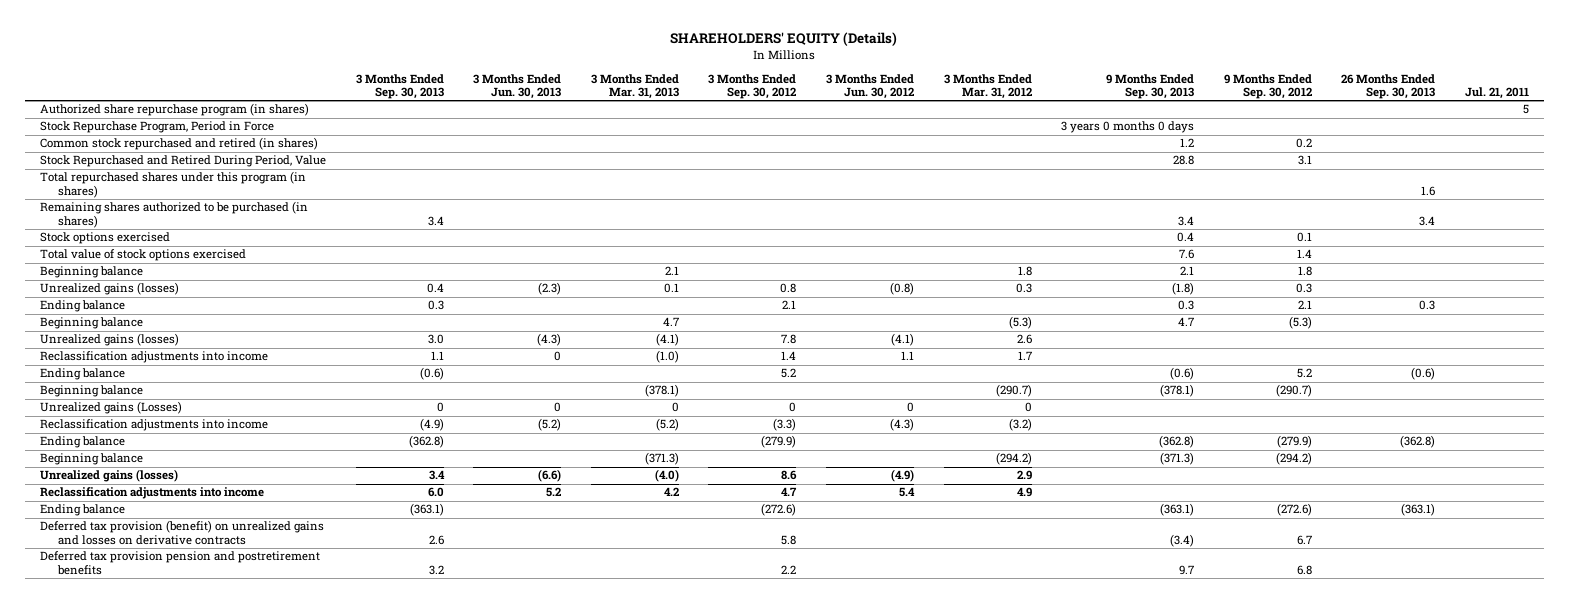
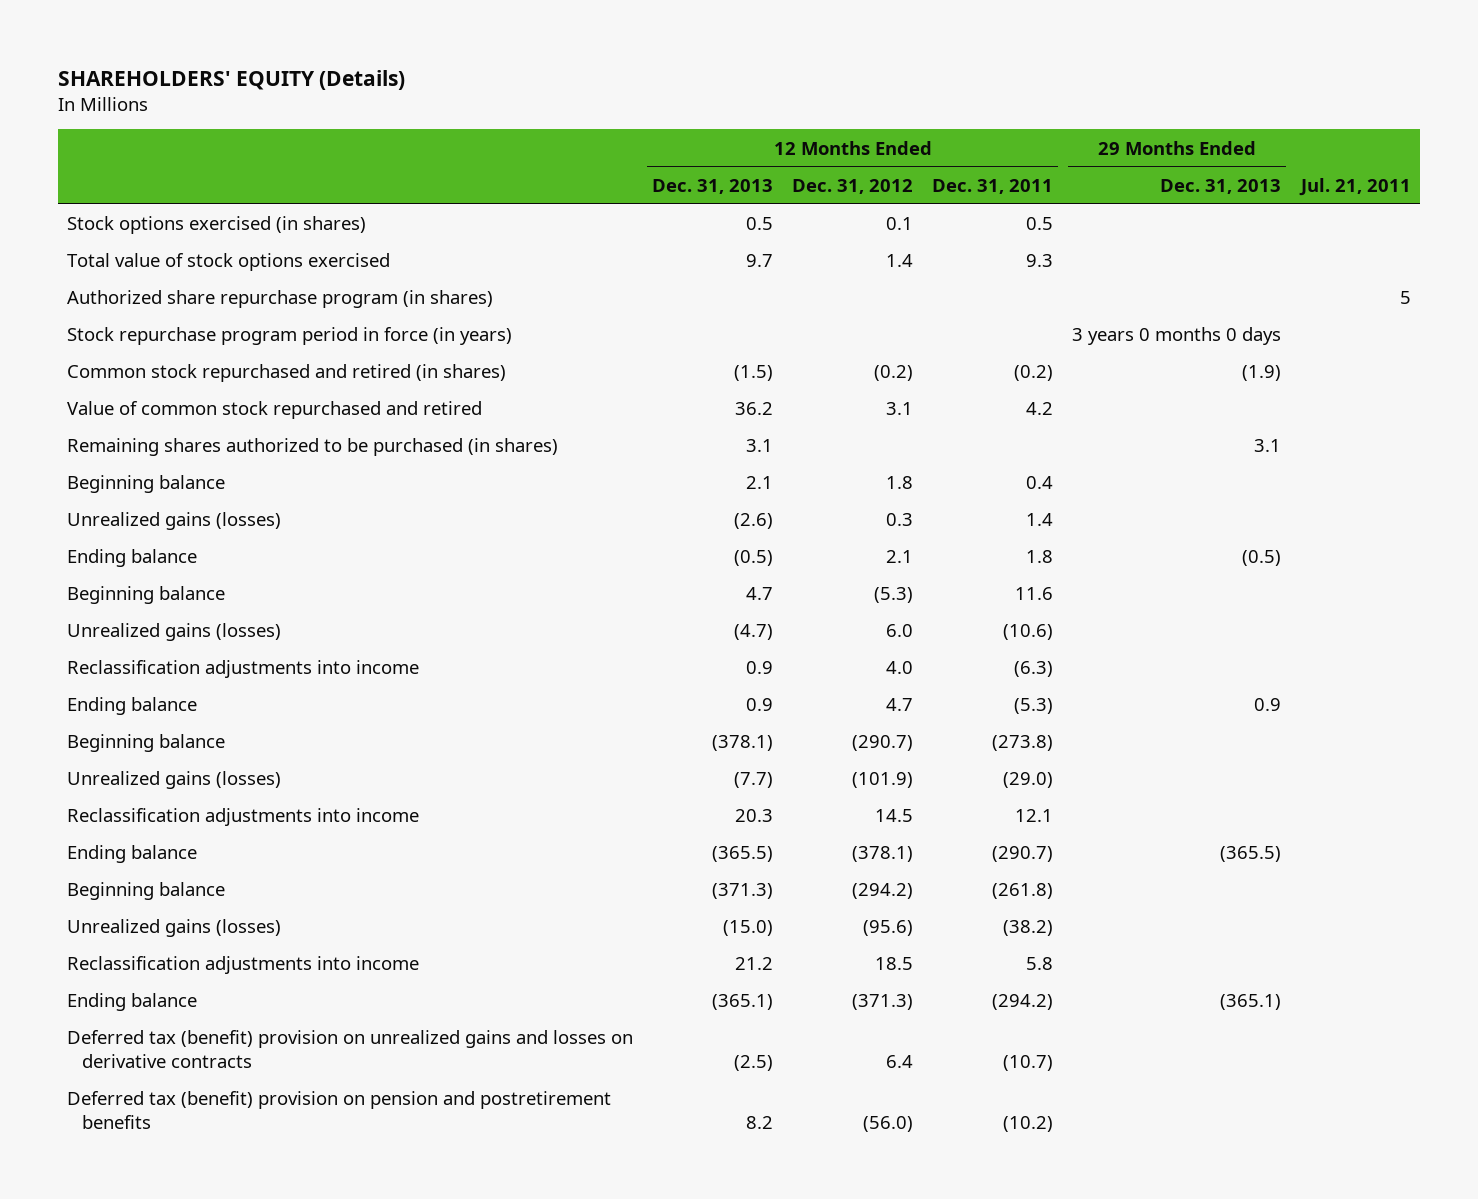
- | 3 Months Ended Sep. 30, 2013 | 3 Months Ended Jun. 30, 2013 | 3 Months Ended Mar. 31, 2013 | 3 Months Ended Sep. 30, 2012 | 3 Months Ended Jun. 30, 2012 | 3 Months Ended Mar. 31, 2012 | 9 Months Ended Sep. 30, 2013 | 9 Months Ended Sep. 30, 2012 | 26 Months Ended Sep. 30, 2013 | Jul. 21, 2011
+ | 12 Months Ended Dec. 31, 2013 | 12 Months Ended Dec. 31, 2012 | 12 Months Ended Dec. 31, 2011 | 29 Months Ended Dec. 31, 2013 | Jul. 21, 2011
+ Stock options exercised (in shares) | 0.5 | 0.1 | 0.5 | |
moved up: Total value of stock options exercised | 9.7 | 1.4 | 9.3 | |
- Stock Repurchase Program, Period in Force | | | | | | | 3 years 0 months 0 days | | |
+ Stock repurchase program period in force (in years) | | | | 3 years 0 months 0 days |
- Stock Repurchased and Retired During Period, Value | | | | | | | 28.8 | 3.1 | |
- Total repurchased shares under this program (in shares) | | | | | | | | | 1.6 |
+ Value of common stock repurchased and retired | 36.2 | 3.1 | 4.2 | |
- Stock options exercised | | | | | | | 0.4 | 0.1 | |
- Unrealized gains (Losses) | 0 | 0 | 0 | 0 | 0 | 0 | | | |
+ Unrealized gains (losses) | (7.7) | (101.9) | (29.0) | |
- Deferred tax provision (benefit) on unrealized gains and losses on derivative contracts | 2.6 | | | 5.8 | | | (3.4) | 6.7 | |
- Deferred tax provision pension and postretirement benefits | 3.2 | | | 2.2 | | | 9.7 | 6.8 | |
+ Deferred tax (benefit) provision on unrealized gains and losses on derivative contracts | (2.5) | 6.4 | (10.7) | |
+ Deferred tax (benefit) provision on pension and postretirement benefits | 8.2 | (56.0) | (10.2) | |

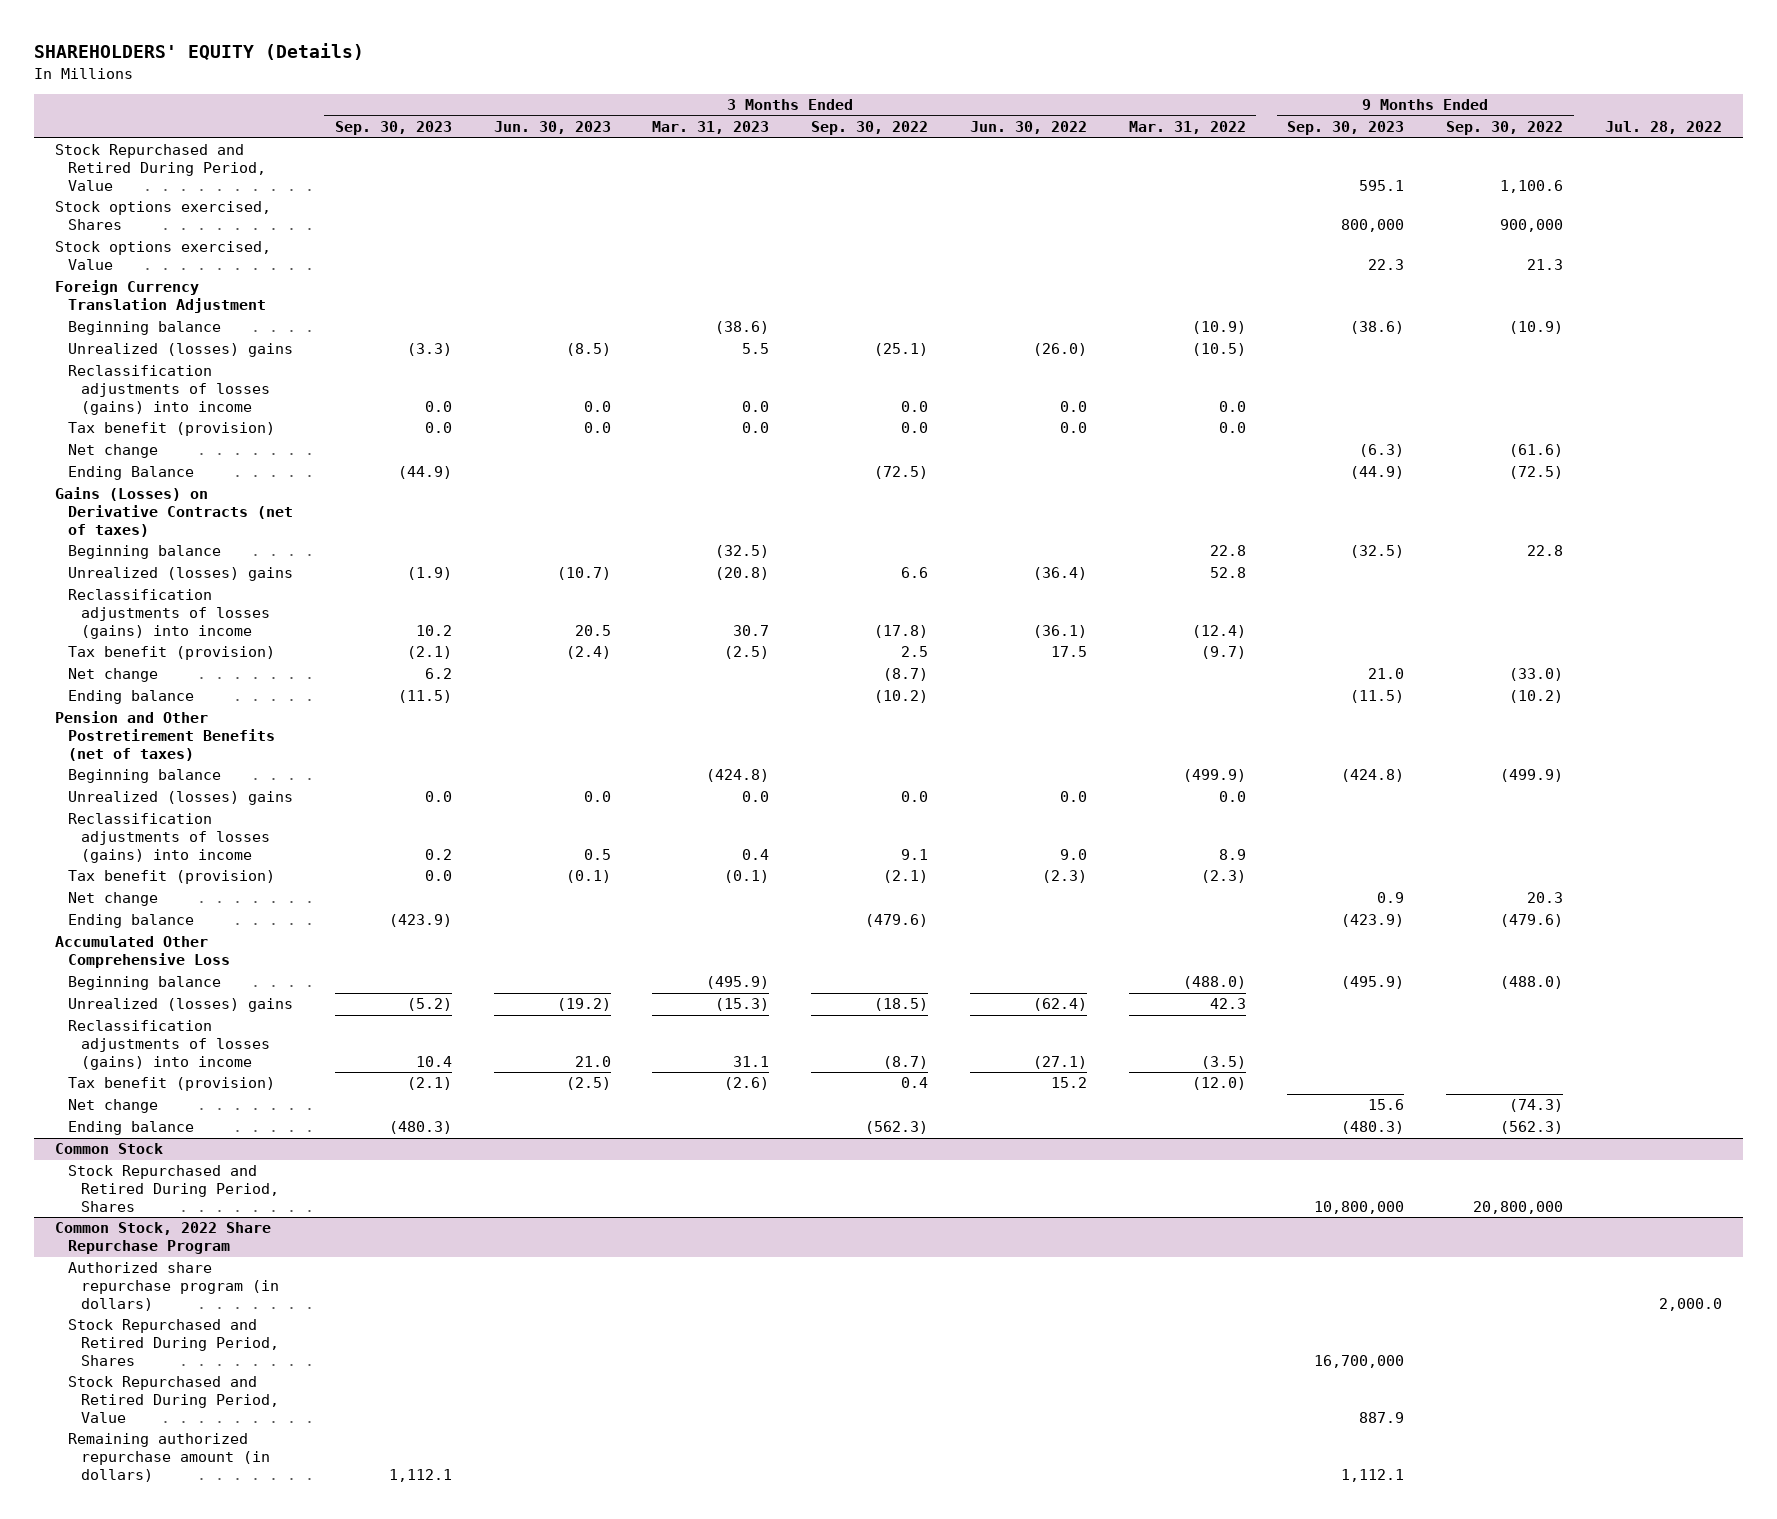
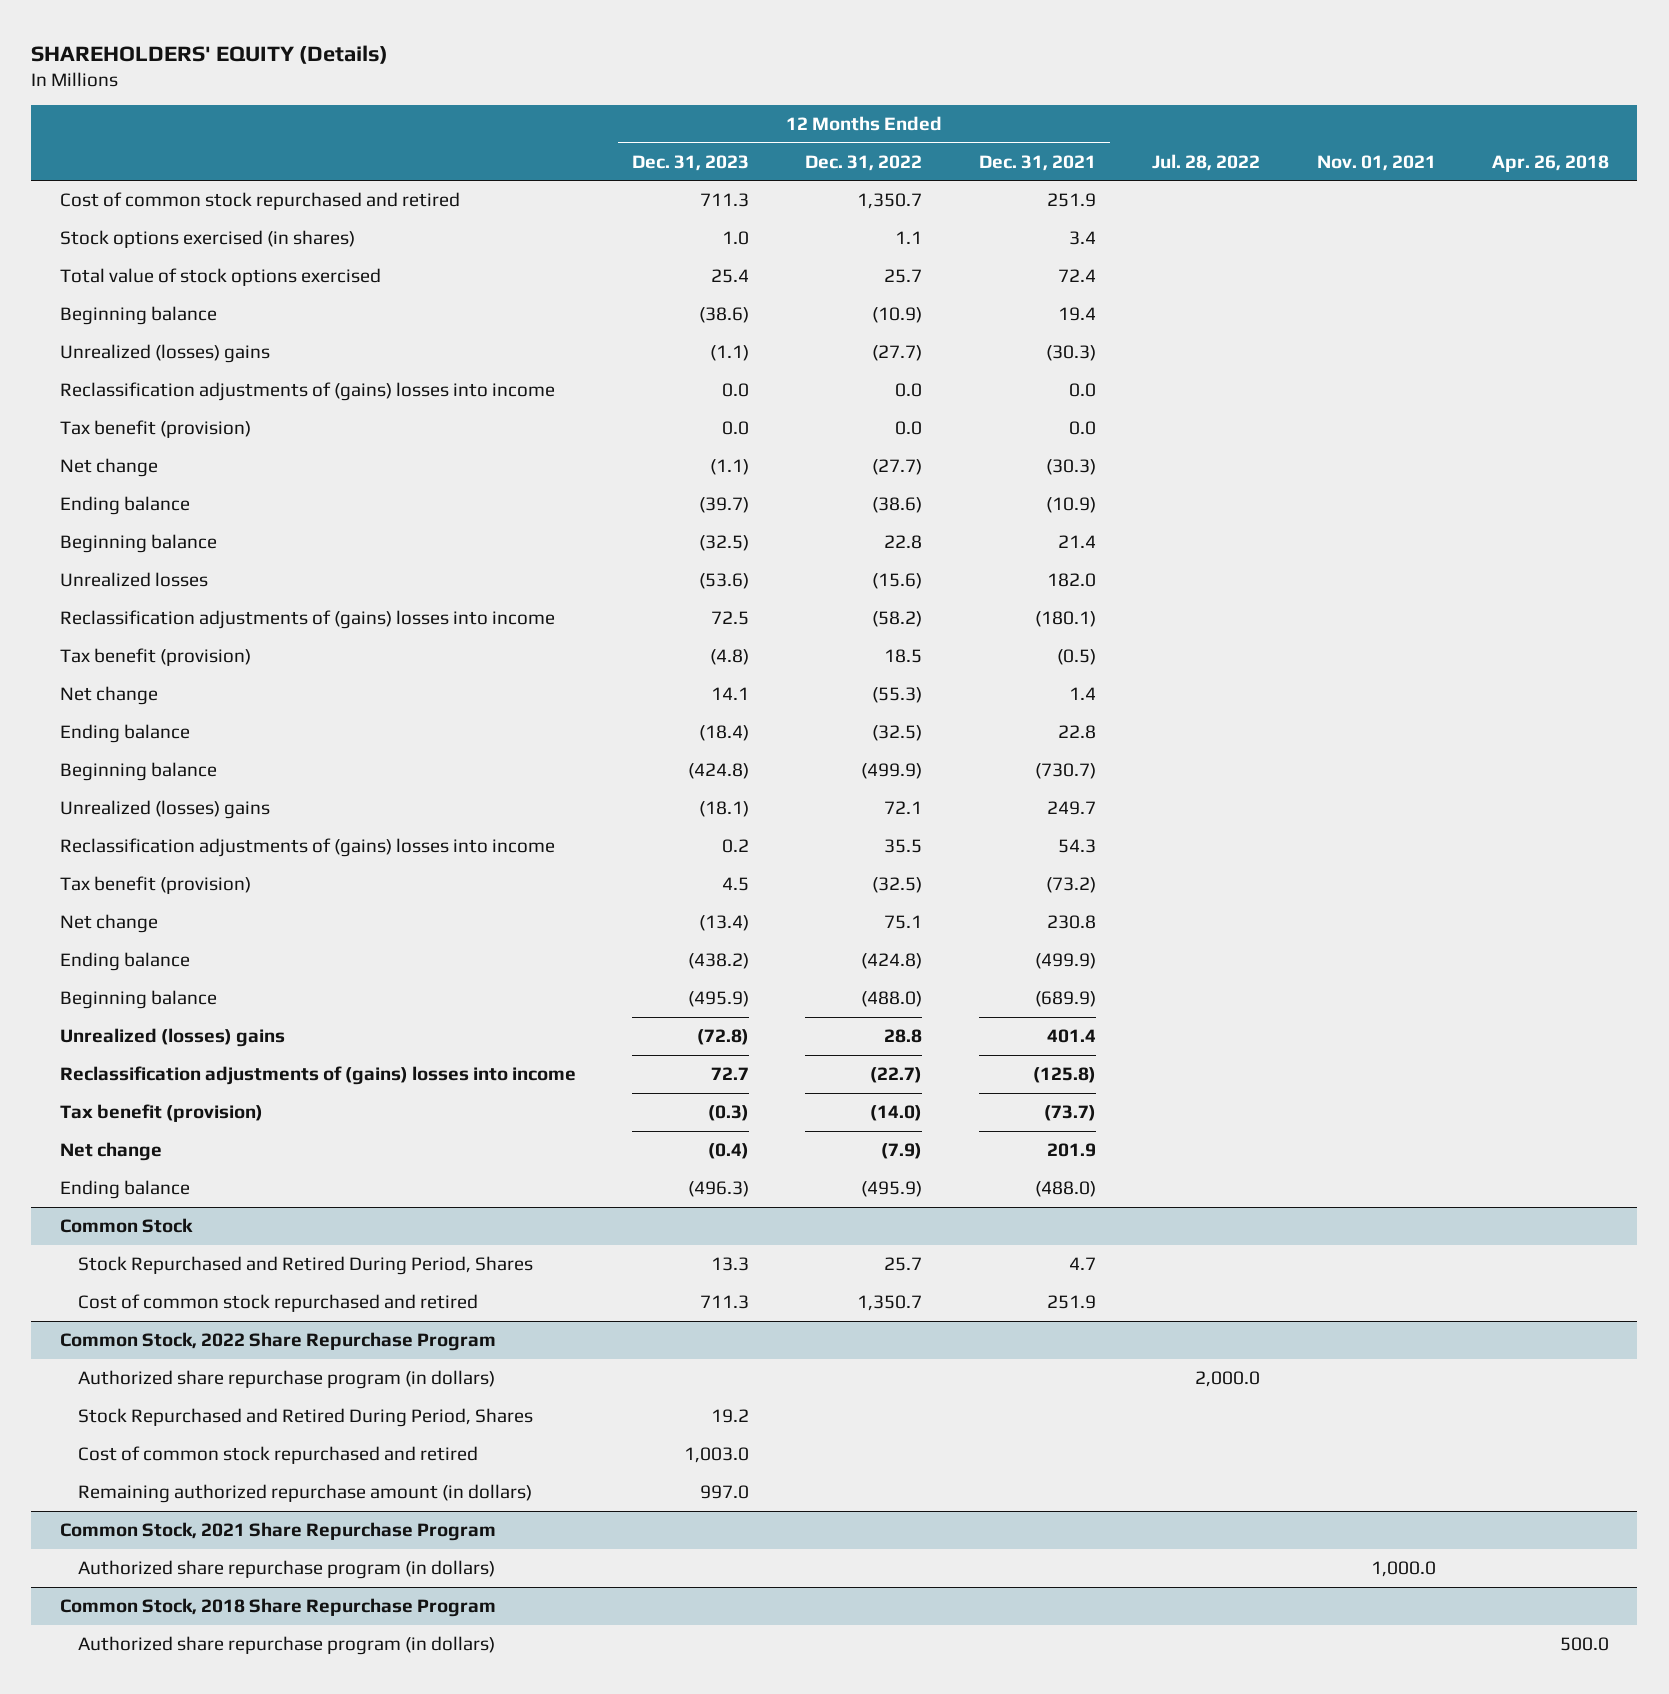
- | 3 Months Ended Sep. 30, 2023 | 3 Months Ended Jun. 30, 2023 | 3 Months Ended Mar. 31, 2023 | 3 Months Ended Sep. 30, 2022 | 3 Months Ended Jun. 30, 2022 | 3 Months Ended Mar. 31, 2022 | 9 Months Ended Sep. 30, 2023 | 9 Months Ended Sep. 30, 2022 | Jul. 28, 2022
+ | 12 Months Ended Dec. 31, 2023 | 12 Months Ended Dec. 31, 2022 | 12 Months Ended Dec. 31, 2021 | Jul. 28, 2022 | Nov. 01, 2021 | Apr. 26, 2018
- Stock Repurchased and Retired During Period, Value | | | | | | | 595.1 | 1,100.6 |
- Stock options exercised, Shares | | | | | | | 800,000 | 900,000 |
- Stock options exercised, Value | | | | | | | 22.3 | 21.3 |
- Foreign Currency Translation Adjustment
+ Cost of common stock repurchased and retired | 711.3 | 1,350.7 | 251.9 | | |
+ Stock options exercised (in shares) | 1.0 | 1.1 | 3.4 | | |
+ Total value of stock options exercised | 25.4 | 25.7 | 72.4 | | |
- Reclassification adjustments of losses (gains) into income | 0.0 | 0.0 | 0.0 | 0.0 | 0.0 | 0.0 | | |
+ Reclassification adjustments of (gains) losses into income | 0.0 | 0.0 | 0.0 | | |
- Ending Balance | (44.9) | | | (72.5) | | | (44.9) | (72.5) |
- Gains (Losses) on Derivative Contracts (net of taxes)
+ Ending balance | (39.7) | (38.6) | (10.9) | | |
- Unrealized (losses) gains | (1.9) | (10.7) | (20.8) | 6.6 | (36.4) | 52.8 | | |
- Reclassification adjustments of losses (gains) into income | 10.2 | 20.5 | 30.7 | (17.8) | (36.1) | (12.4) | | |
+ Unrealized losses | (53.6) | (15.6) | 182.0 | | |
+ Reclassification adjustments of (gains) losses into income | 72.5 | (58.2) | (180.1) | | |
- Pension and Other Postretirement Benefits (net of taxes)
- Reclassification adjustments of losses (gains) into income | 0.2 | 0.5 | 0.4 | 9.1 | 9.0 | 8.9 | | |
+ Reclassification adjustments of (gains) losses into income | 0.2 | 35.5 | 54.3 | | |
- Accumulated Other Comprehensive Loss
- Reclassification adjustments of losses (gains) into income | 10.4 | 21.0 | 31.1 | (8.7) | (27.1) | (3.5) | | |
+ Reclassification adjustments of (gains) losses into income | 72.7 | (22.7) | (125.8) | | |
@ Common Stock
+ Cost of common stock repurchased and retired | 711.3 | 1,350.7 | 251.9 | | |
@ Common Stock, 2022 Share Repurchase Program
- Stock Repurchased and Retired During Period, Value | | | | | | | 887.9 | |
+ Cost of common stock repurchased and retired | 1,003.0 | | | | |
+ Common Stock, 2021 Share Repurchase Program
+ Authorized share repurchase program (in dollars) | | | | | 1,000.0 |
+ Common Stock, 2018 Share Repurchase Program
+ Authorized share repurchase program (in dollars) | | | | | | 500.0

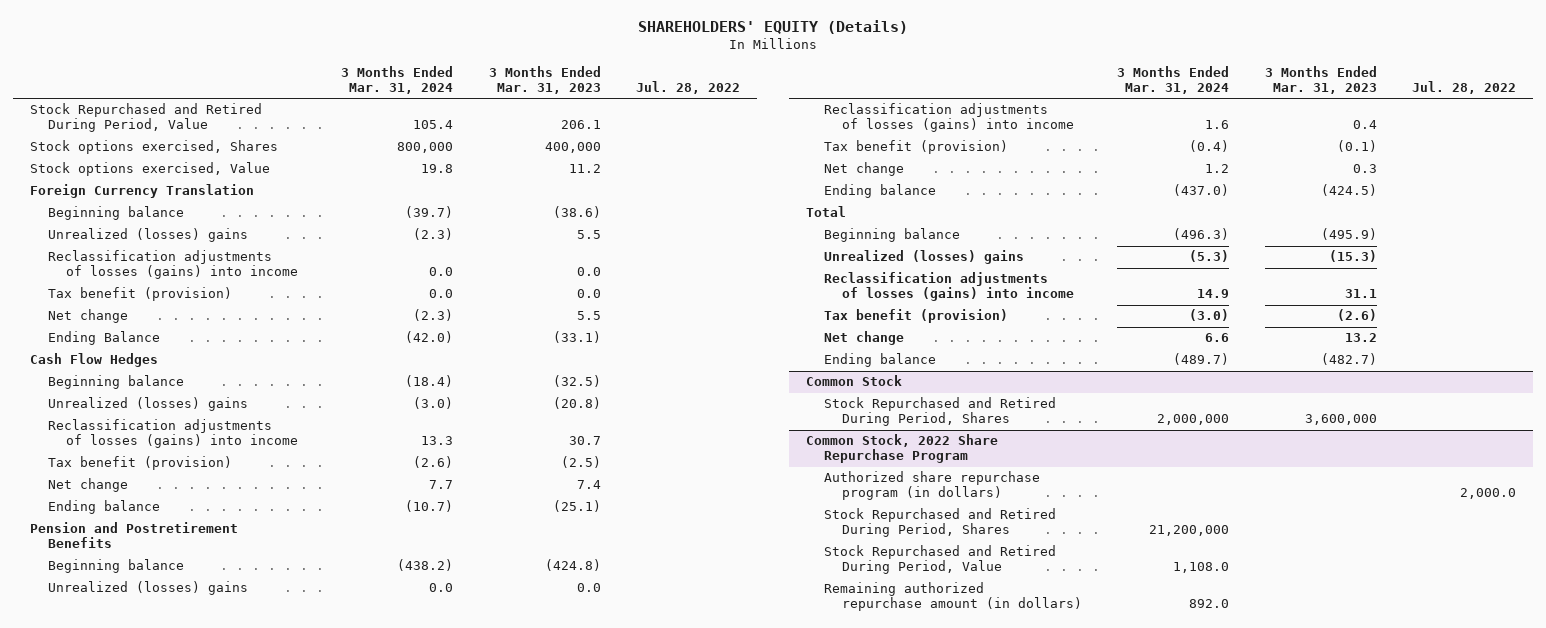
- | 12 Months Ended Dec. 31, 2023 | 12 Months Ended Dec. 31, 2022 | 12 Months Ended Dec. 31, 2021 | Jul. 28, 2022 | Nov. 01, 2021 | Apr. 26, 2018
+ | 3 Months Ended Mar. 31, 2024 | 3 Months Ended Mar. 31, 2023 | Jul. 28, 2022
- Cost of common stock repurchased and retired | 711.3 | 1,350.7 | 251.9 | | |
- Stock options exercised (in shares) | 1.0 | 1.1 | 3.4 | | |
- Total value of stock options exercised | 25.4 | 25.7 | 72.4 | | |
+ Stock Repurchased and Retired During Period, Value | 105.4 | 206.1 |
+ Stock options exercised, Shares | 800,000 | 400,000 |
+ Stock options exercised, Value | 19.8 | 11.2 |
+ Foreign Currency Translation
- Reclassification adjustments of (gains) losses into income | 0.0 | 0.0 | 0.0 | | |
+ Reclassification adjustments of losses (gains) into income | 0.0 | 0.0 |
- Ending balance | (39.7) | (38.6) | (10.9) | | |
+ Ending Balance | (42.0) | (33.1) |
+ Cash Flow Hedges
- Unrealized losses | (53.6) | (15.6) | 182.0 | | |
- Reclassification adjustments of (gains) losses into income | 72.5 | (58.2) | (180.1) | | |
+ Unrealized (losses) gains | (3.0) | (20.8) |
+ Reclassification adjustments of losses (gains) into income | 13.3 | 30.7 |
+ Pension and Postretirement Benefits
- Reclassification adjustments of (gains) losses into income | 0.2 | 35.5 | 54.3 | | |
+ Reclassification adjustments of losses (gains) into income | 1.6 | 0.4 |
+ Total
- Reclassification adjustments of (gains) losses into income | 72.7 | (22.7) | (125.8) | | |
+ Reclassification adjustments of losses (gains) into income | 14.9 | 31.1 |
@ Common Stock
- Cost of common stock repurchased and retired | 711.3 | 1,350.7 | 251.9 | | |
@ Common Stock, 2022 Share Repurchase Program
- Cost of common stock repurchased and retired | 1,003.0 | | | | |
+ Stock Repurchased and Retired During Period, Value | 1,108.0 | |
- Common Stock, 2021 Share Repurchase Program
- Authorized share repurchase program (in dollars) | | | | | 1,000.0 |
- Common Stock, 2018 Share Repurchase Program
- Authorized share repurchase program (in dollars) | | | | | | 500.0

